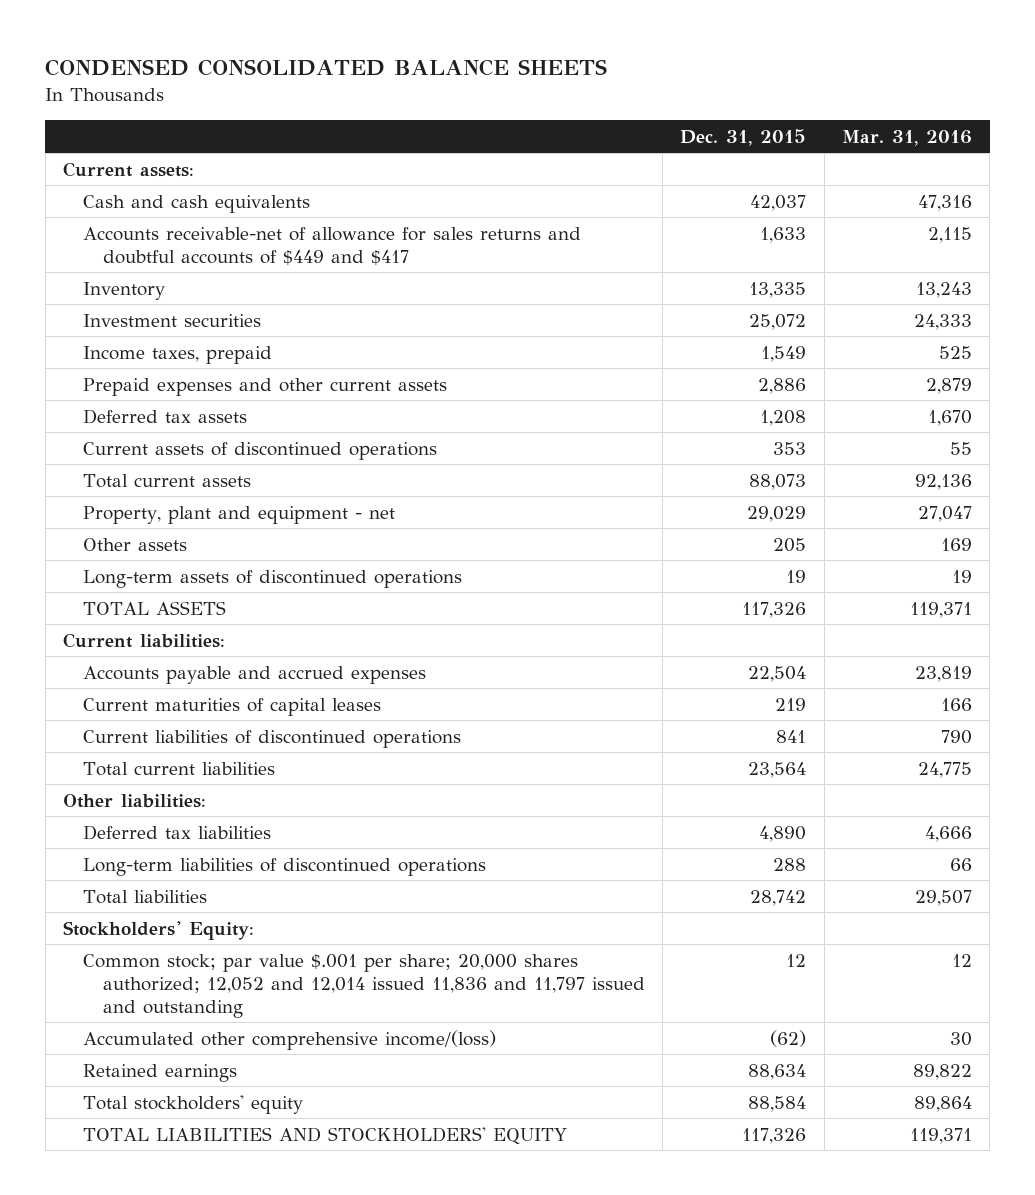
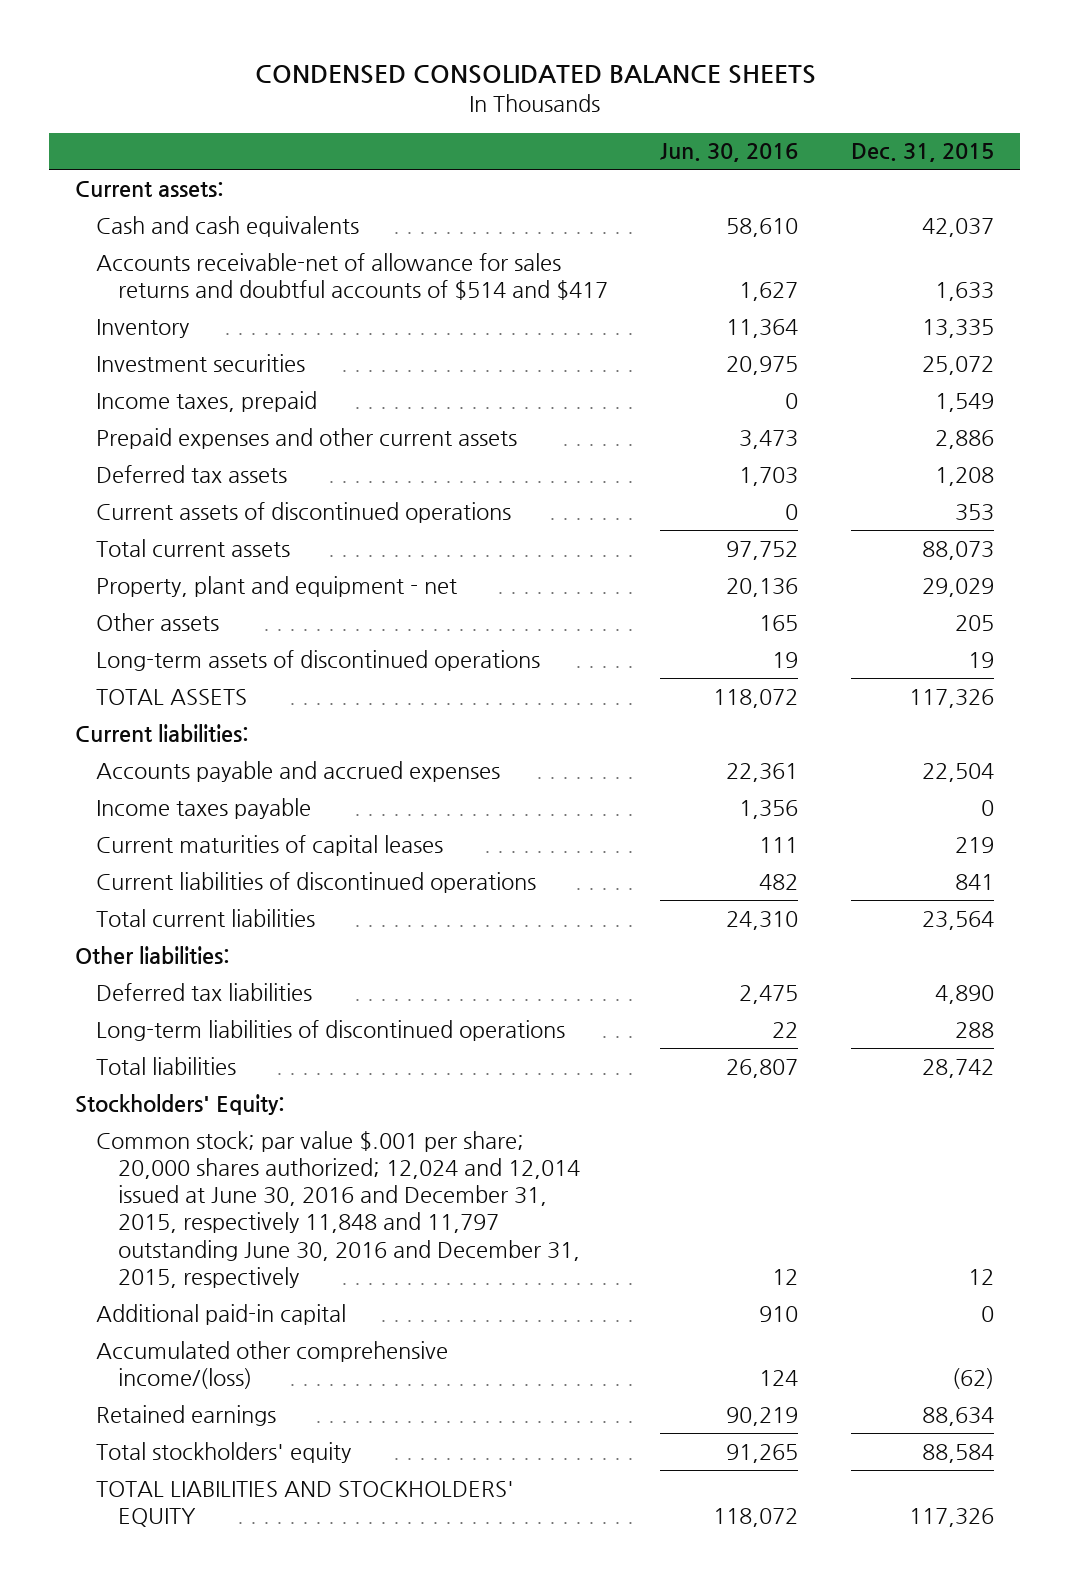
- | Dec. 31, 2015 | Mar. 31, 2016
+ | Jun. 30, 2016 | Dec. 31, 2015
- Accounts receivable-net of allowance for sales returns and doubtful accounts of $449 and $417 | 1,633 | 2,115
+ Accounts receivable-net of allowance for sales returns and doubtful accounts of $514 and $417 | 1,627 | 1,633
+ Income taxes payable | 1,356 | 0
- Common stock; par value $.001 per share; 20,000 shares authorized; 12,052 and 12,014 issued 11,836 and 11,797 issued and outstanding | 12 | 12
+ Common stock; par value $.001 per share; 20,000 shares authorized; 12,024 and 12,014 issued at June 30, 2016 and December 31, 2015, respectively 11,848 and 11,797 outstanding June 30, 2016 and December 31, 2015, respectively | 12 | 12
+ Additional paid-in capital | 910 | 0

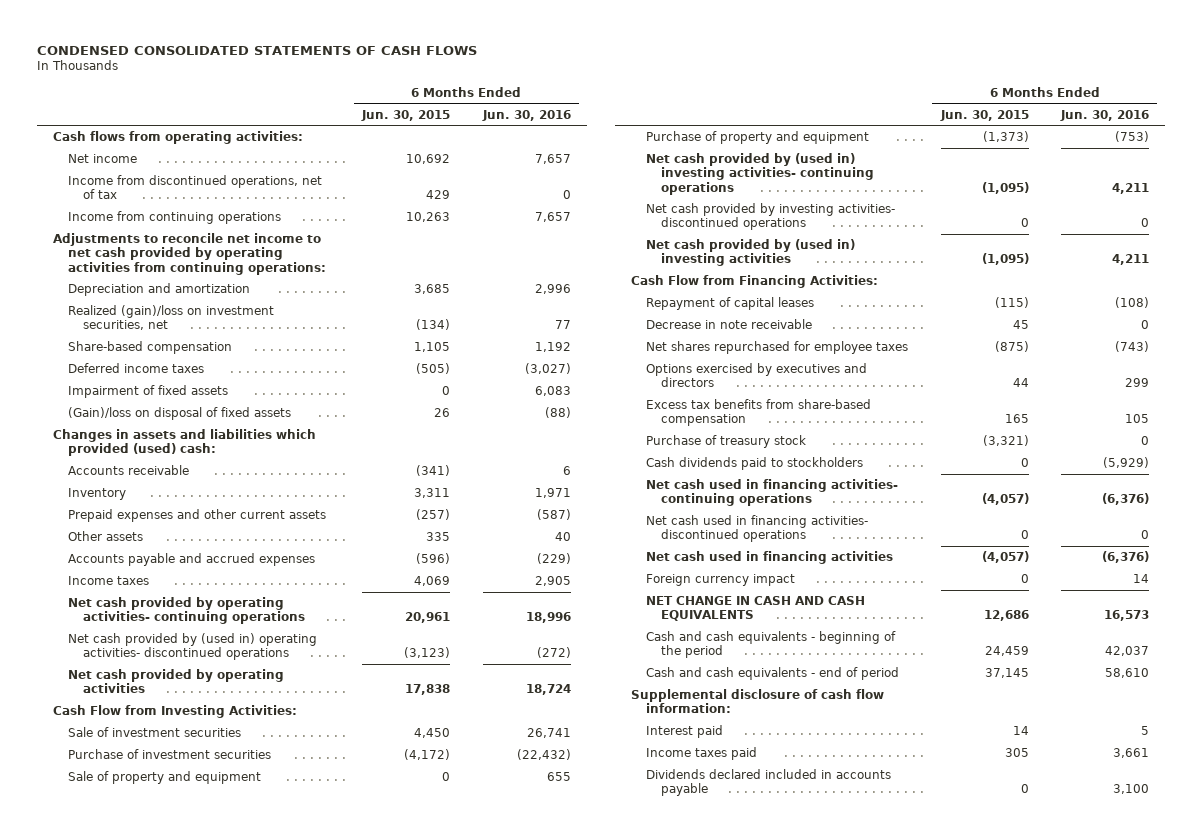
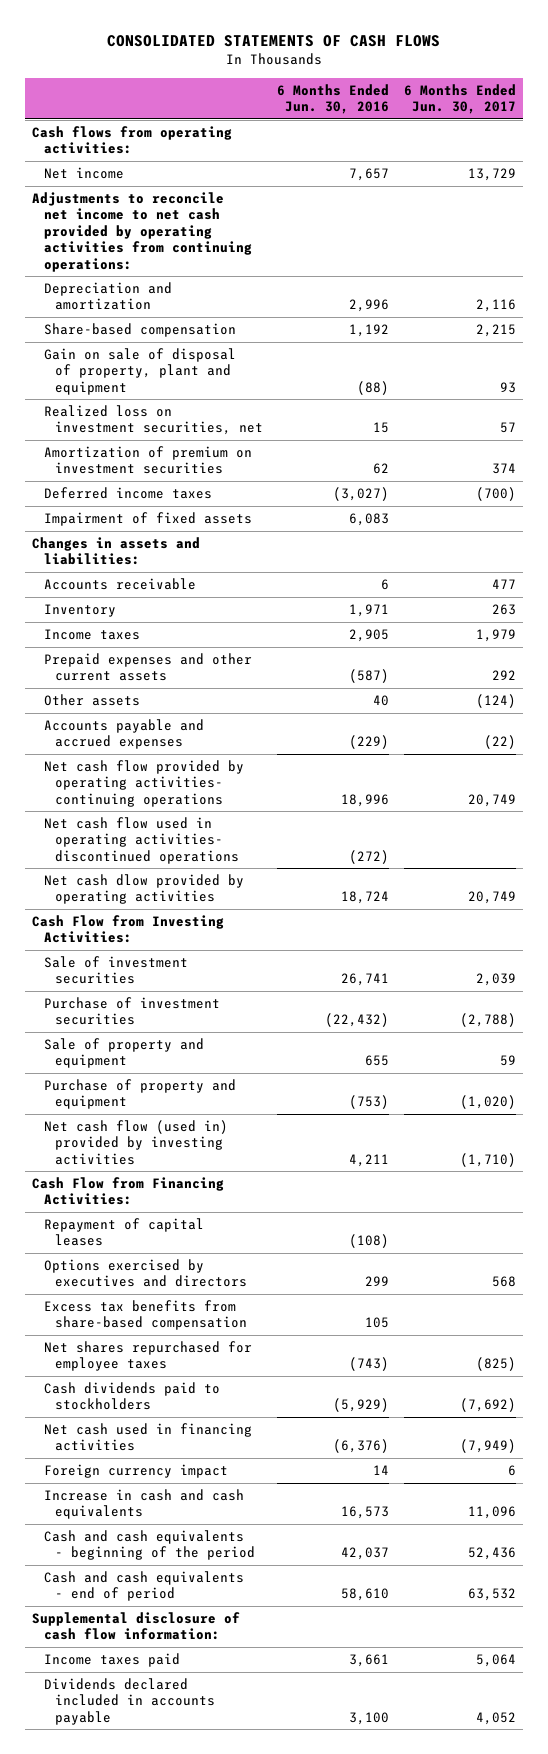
- CONDENSED CONSOLIDATED STATEMENTS OF CASH FLOWS
+ CONSOLIDATED STATEMENTS OF CASH FLOWS
- | 6 Months Ended Jun. 30, 2015 | 6 Months Ended Jun. 30, 2016
+ | 6 Months Ended Jun. 30, 2016 | 6 Months Ended Jun. 30, 2017
- Income from discontinued operations, net of tax | 429 | 0
- Income from continuing operations | 10,263 | 7,657
- Realized (gain)/loss on investment securities, net | (134) | 77
+ Gain on sale of disposal of property, plant and equipment | (88) | 93
+ Realized loss on investment securities, net | 15 | 57
+ Amortization of premium on investment securities | 62 | 374
- (Gain)/loss on disposal of fixed assets | 26 | (88)
- Changes in assets and liabilities which provided (used) cash:
+ Changes in assets and liabilities:
moved up: Income taxes | 2,905 | 1,979
- Net cash provided by operating activities- continuing operations | 20,961 | 18,996
- Net cash provided by (used in) operating activities- discontinued operations | (3,123) | (272)
- Net cash provided by operating activities | 17,838 | 18,724
+ Net cash flow provided by operating activities- continuing operations | 18,996 | 20,749
+ Net cash flow used in operating activities- discontinued operations | (272) |
+ Net cash dlow provided by operating activities | 18,724 | 20,749
- Net cash provided by (used in) investing activities- continuing operations | (1,095) | 4,211
- Net cash provided by investing activities- discontinued operations | 0 | 0
- Net cash provided by (used in) investing activities | (1,095) | 4,211
+ Net cash flow (used in) provided by investing activities | 4,211 | (1,710)
- Decrease in note receivable | 45 | 0
- Purchase of treasury stock | (3,321) | 0
moved down: Net shares repurchased for employee taxes | (743) | (825)
- Net cash used in financing activities- continuing operations | (4,057) | (6,376)
- Net cash used in financing activities- discontinued operations | 0 | 0
- NET CHANGE IN CASH AND CASH EQUIVALENTS | 12,686 | 16,573
+ Increase in cash and cash equivalents | 16,573 | 11,096
- Interest paid | 14 | 5

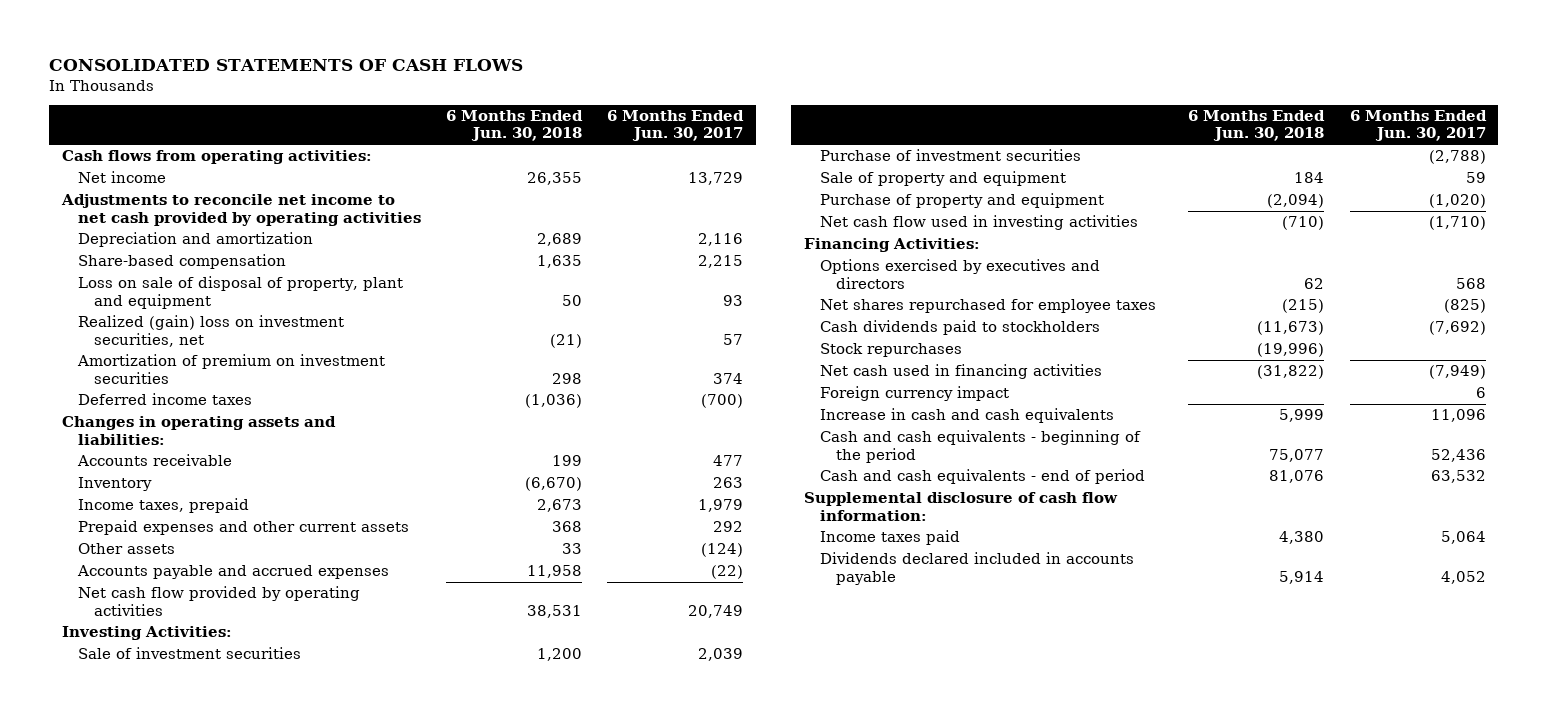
- | 6 Months Ended Jun. 30, 2016 | 6 Months Ended Jun. 30, 2017
+ | 6 Months Ended Jun. 30, 2018 | 6 Months Ended Jun. 30, 2017
- Adjustments to reconcile net income to net cash provided by operating activities from continuing operations:
+ Adjustments to reconcile net income to net cash provided by operating activities
- Gain on sale of disposal of property, plant and equipment | (88) | 93
- Realized loss on investment securities, net | 15 | 57
+ Loss on sale of disposal of property, plant and equipment | 50 | 93
+ Realized (gain) loss on investment securities, net | (21) | 57
- Impairment of fixed assets | 6,083 |
- Changes in assets and liabilities:
+ Changes in operating assets and liabilities:
- Income taxes | 2,905 | 1,979
+ Income taxes, prepaid | 2,673 | 1,979
- Net cash flow provided by operating activities- continuing operations | 18,996 | 20,749
- Net cash flow used in operating activities- discontinued operations | (272) |
- Net cash dlow provided by operating activities | 18,724 | 20,749
- Cash Flow from Investing Activities:
+ Net cash flow provided by operating activities | 38,531 | 20,749
+ Investing Activities:
- Net cash flow (used in) provided by investing activities | 4,211 | (1,710)
- Cash Flow from Financing Activities:
- Repayment of capital leases | (108) |
+ Net cash flow used in investing activities | (710) | (1,710)
+ Financing Activities:
- Excess tax benefits from share-based compensation | 105 |
+ Stock repurchases | (19,996) |

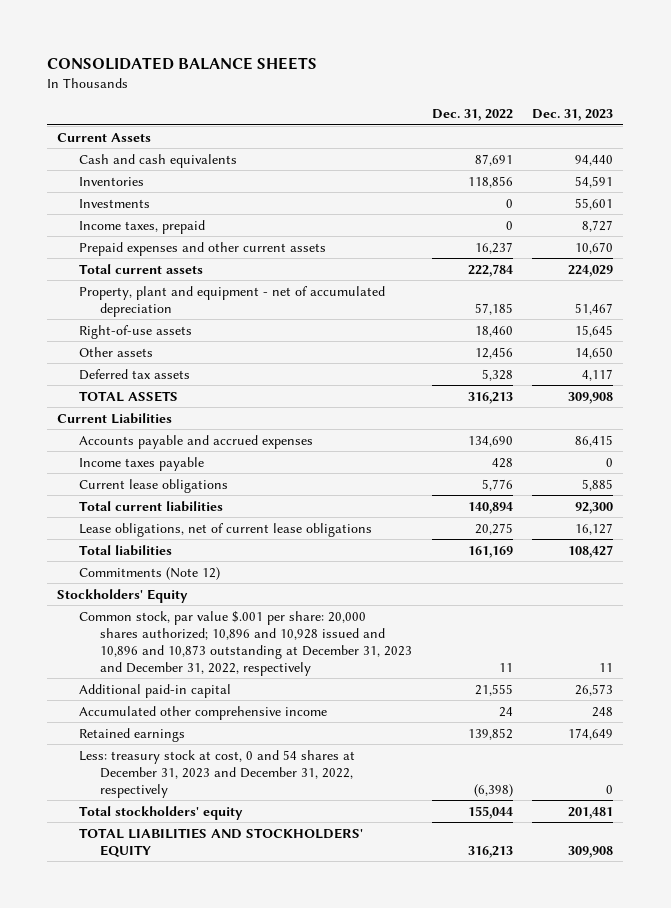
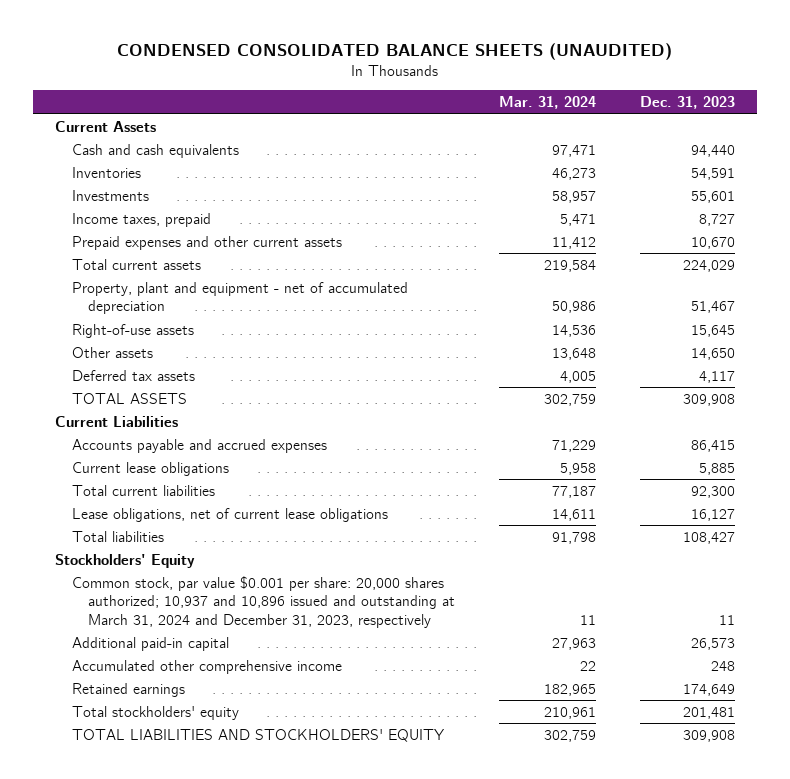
- CONSOLIDATED BALANCE SHEETS
+ CONDENSED CONSOLIDATED BALANCE SHEETS (UNAUDITED)
- | Dec. 31, 2022 | Dec. 31, 2023
+ | Mar. 31, 2024 | Dec. 31, 2023
- Income taxes payable | 428 | 0
- Commitments (Note 12)
- Common stock, par value $.001 per share: 20,000 shares authorized; 10,896 and 10,928 issued and 10,896 and 10,873 outstanding at December 31, 2023 and December 31, 2022, respectively | 11 | 11
+ Common stock, par value $0.001 per share: 20,000 shares authorized; 10,937 and 10,896 issued and outstanding at March 31, 2024 and December 31, 2023, respectively | 11 | 11
- Less: treasury stock at cost, 0 and 54 shares at December 31, 2023 and December 31, 2022, respectively | (6,398) | 0

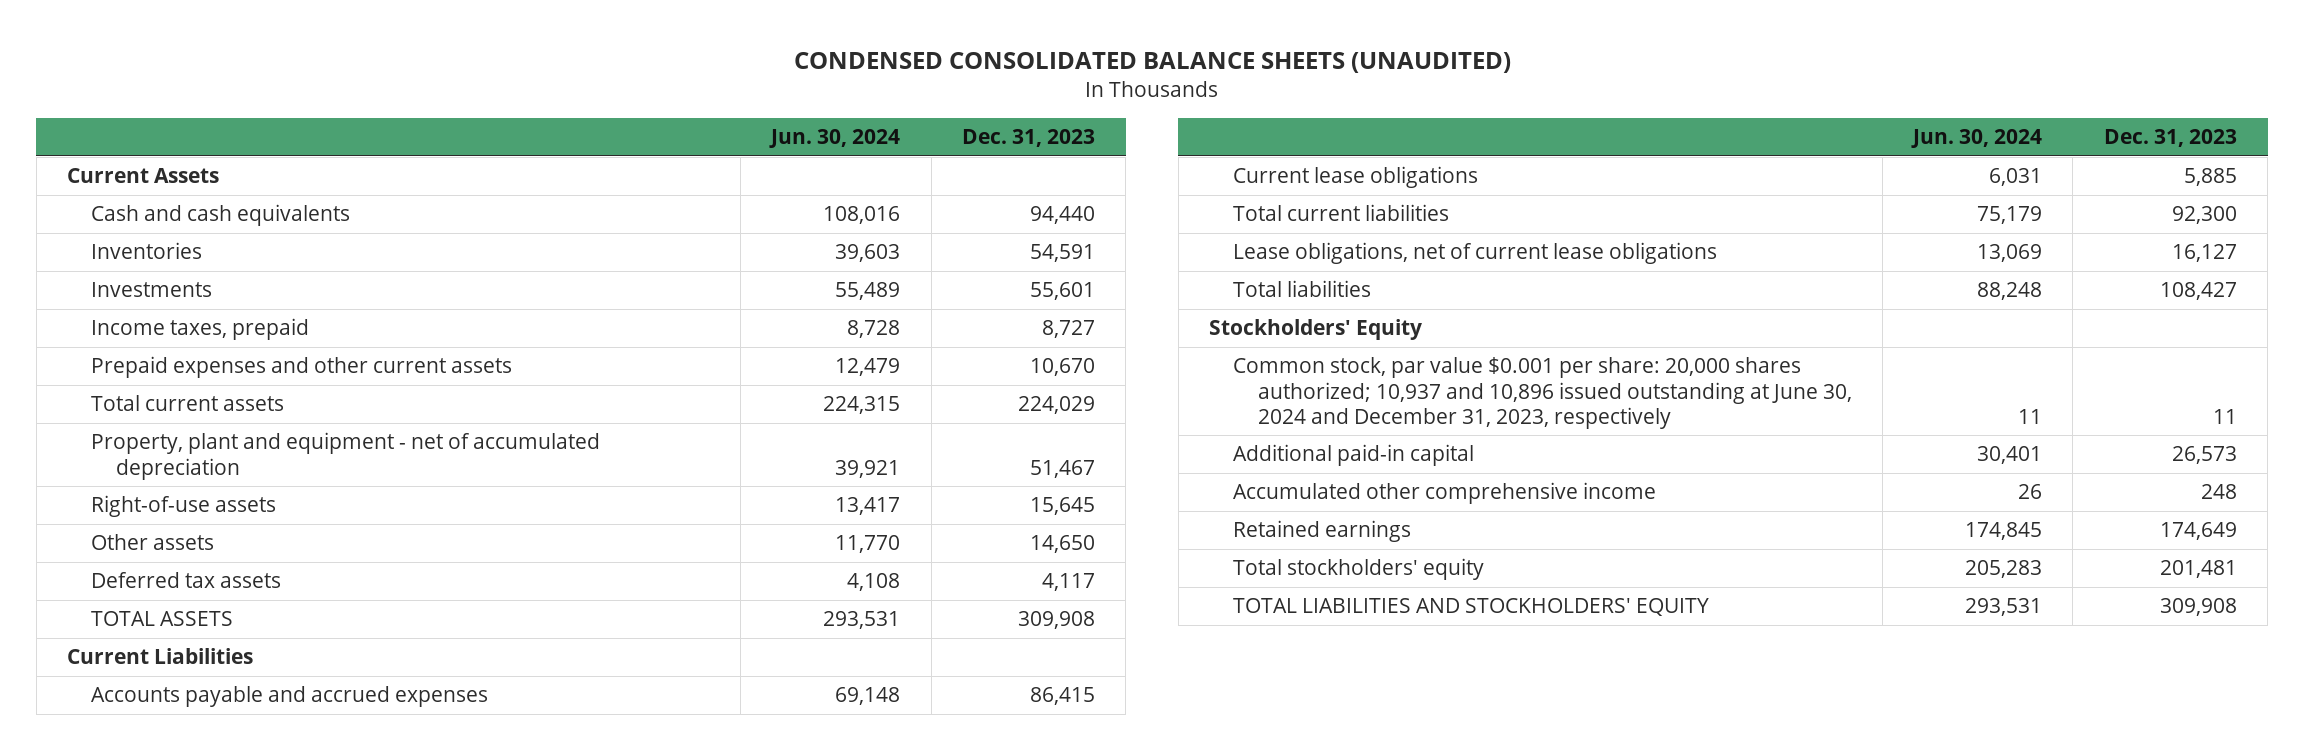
- | Mar. 31, 2024 | Dec. 31, 2023
+ | Jun. 30, 2024 | Dec. 31, 2023
- Common stock, par value $0.001 per share: 20,000 shares authorized; 10,937 and 10,896 issued and outstanding at March 31, 2024 and December 31, 2023, respectively | 11 | 11
+ Common stock, par value $0.001 per share: 20,000 shares authorized; 10,937 and 10,896 issued outstanding at June 30, 2024 and December 31, 2023, respectively | 11 | 11

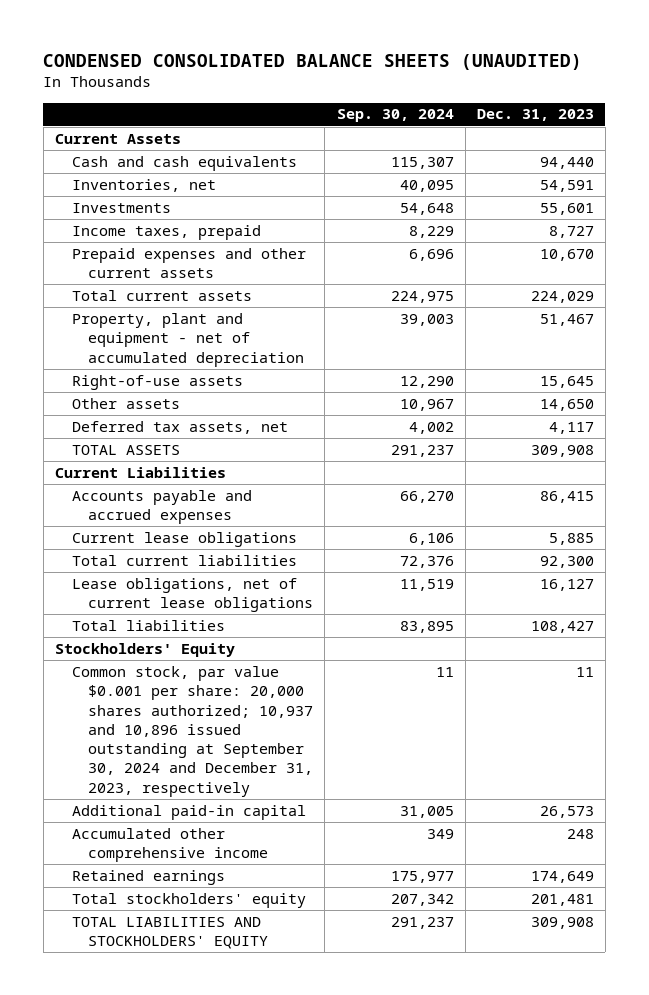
- | Jun. 30, 2024 | Dec. 31, 2023
+ | Sep. 30, 2024 | Dec. 31, 2023
- Inventories | 39,603 | 54,591
+ Inventories, net | 40,095 | 54,591
- Deferred tax assets | 4,108 | 4,117
+ Deferred tax assets, net | 4,002 | 4,117
- Common stock, par value $0.001 per share: 20,000 shares authorized; 10,937 and 10,896 issued outstanding at June 30, 2024 and December 31, 2023, respectively | 11 | 11
+ Common stock, par value $0.001 per share: 20,000 shares authorized; 10,937 and 10,896 issued outstanding at September 30, 2024 and December 31, 2023, respectively | 11 | 11

